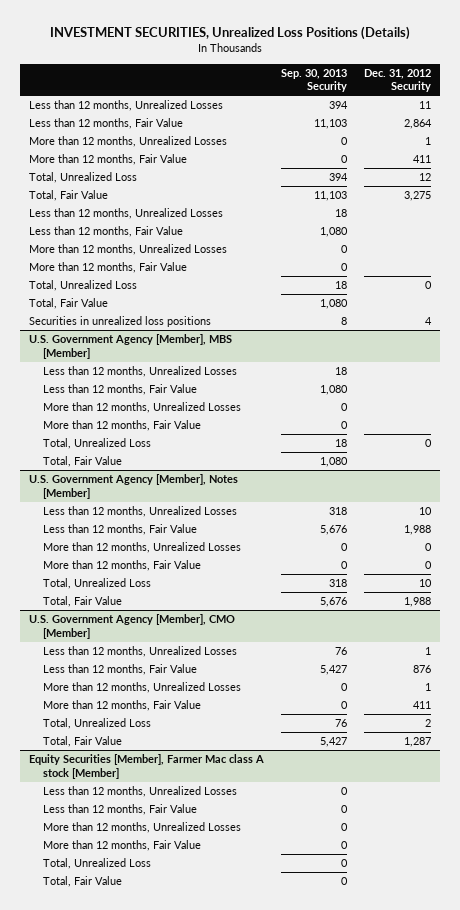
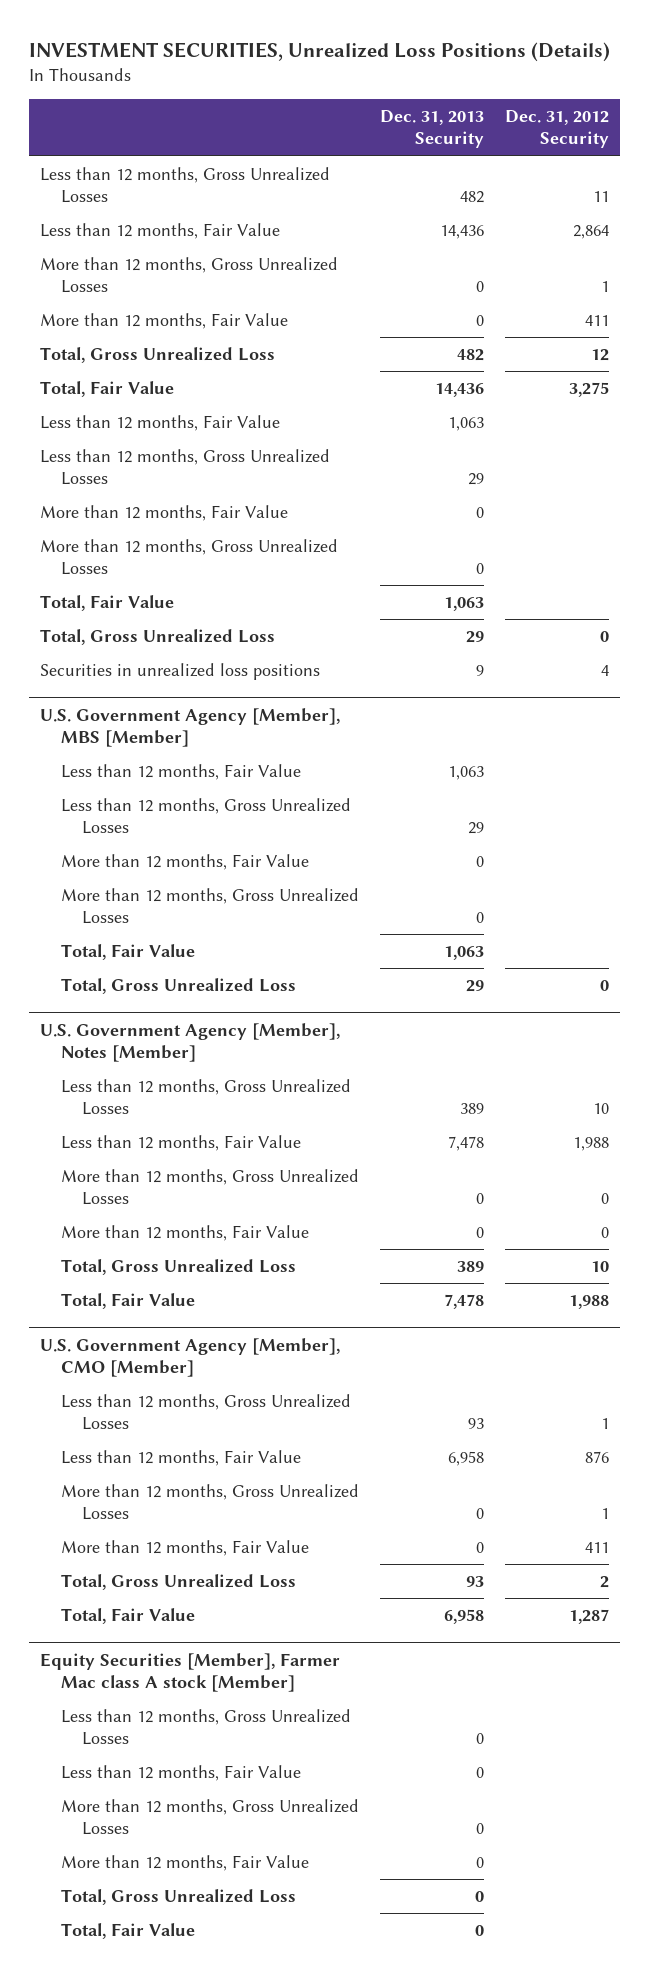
- | Sep. 30, 2013 Security | Dec. 31, 2012 Security
+ | Dec. 31, 2013 Security | Dec. 31, 2012 Security
- Less than 12 months, Unrealized Losses | 394 | 11
+ Less than 12 months, Gross Unrealized Losses | 482 | 11
- More than 12 months, Unrealized Losses | 0 | 1
+ More than 12 months, Gross Unrealized Losses | 0 | 1
- Total, Unrealized Loss | 394 | 12
+ Total, Gross Unrealized Loss | 482 | 12
- Less than 12 months, Unrealized Losses | 18 |
- More than 12 months, Unrealized Losses | 0 |
+ Less than 12 months, Gross Unrealized Losses | 29 |
- Total, Unrealized Loss | 18 | 0
+ More than 12 months, Gross Unrealized Losses | 0 |
+ Total, Gross Unrealized Loss | 29 | 0
@ U.S. Government Agency [Member], MBS [Member]
- Less than 12 months, Unrealized Losses | 18 |
- More than 12 months, Unrealized Losses | 0 |
+ Less than 12 months, Gross Unrealized Losses | 29 |
- Total, Unrealized Loss | 18 | 0
+ More than 12 months, Gross Unrealized Losses | 0 |
+ Total, Gross Unrealized Loss | 29 | 0
@ U.S. Government Agency [Member], Notes [Member]
- Less than 12 months, Unrealized Losses | 318 | 10
+ Less than 12 months, Gross Unrealized Losses | 389 | 10
- More than 12 months, Unrealized Losses | 0 | 0
+ More than 12 months, Gross Unrealized Losses | 0 | 0
- Total, Unrealized Loss | 318 | 10
+ Total, Gross Unrealized Loss | 389 | 10
@ U.S. Government Agency [Member], CMO [Member]
- Less than 12 months, Unrealized Losses | 76 | 1
+ Less than 12 months, Gross Unrealized Losses | 93 | 1
- More than 12 months, Unrealized Losses | 0 | 1
+ More than 12 months, Gross Unrealized Losses | 0 | 1
- Total, Unrealized Loss | 76 | 2
+ Total, Gross Unrealized Loss | 93 | 2
@ Equity Securities [Member], Farmer Mac class A stock [Member]
- Less than 12 months, Unrealized Losses | 0 |
+ Less than 12 months, Gross Unrealized Losses | 0 |
- More than 12 months, Unrealized Losses | 0 |
+ More than 12 months, Gross Unrealized Losses | 0 |
- Total, Unrealized Loss | 0 |
+ Total, Gross Unrealized Loss | 0 |

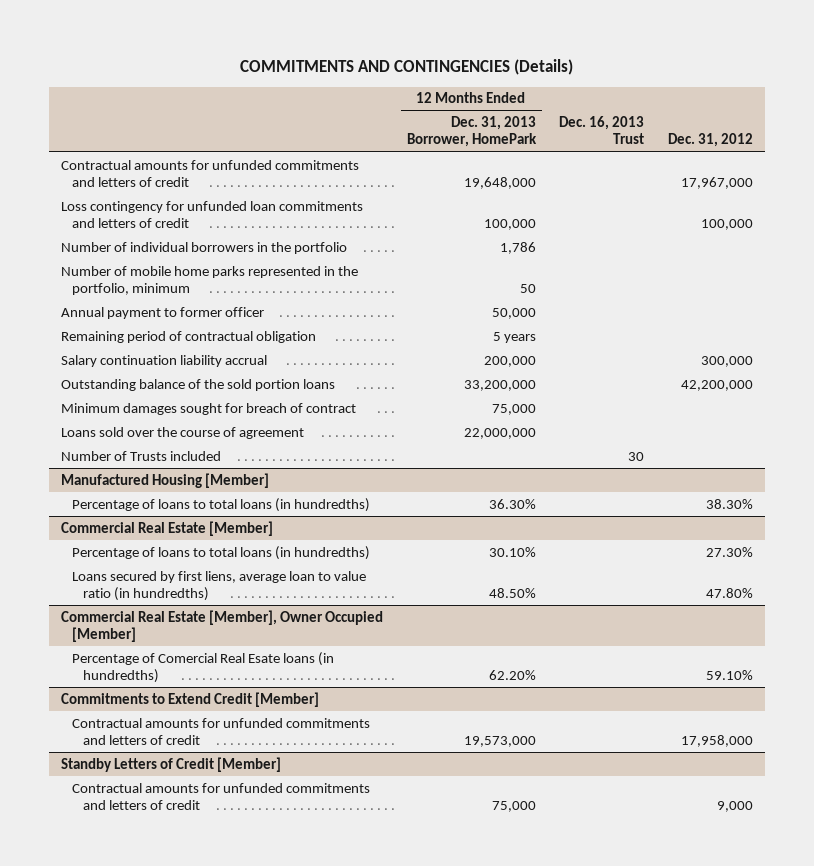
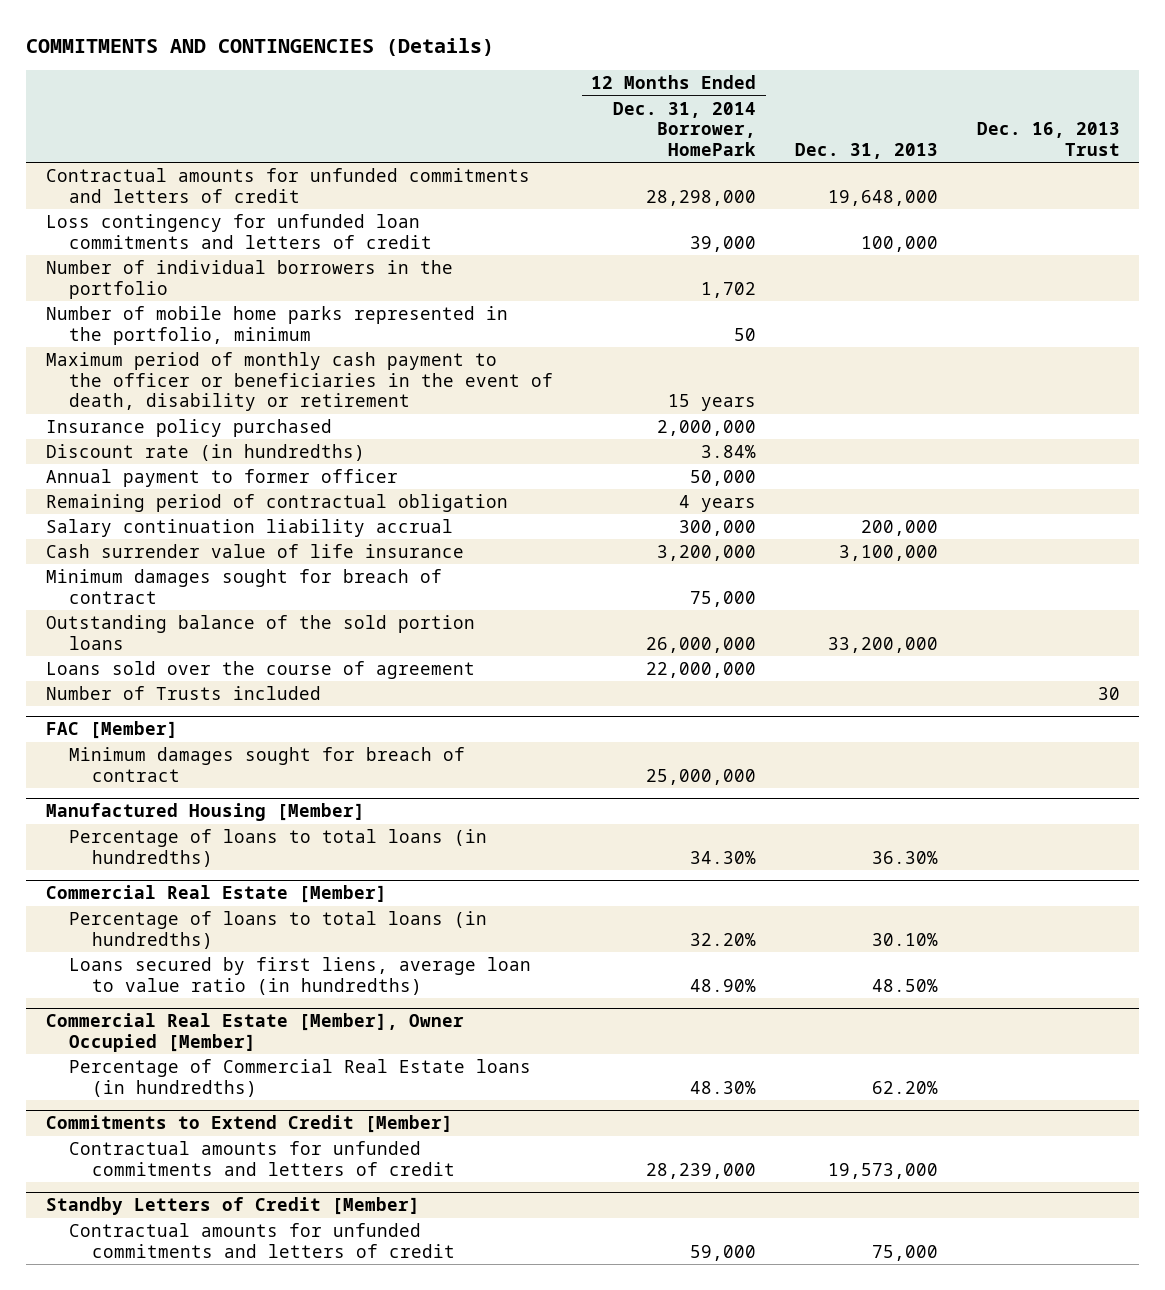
- | 12 Months Ended Dec. 31, 2013 Borrower, HomePark | Dec. 16, 2013 Trust | Dec. 31, 2012
+ | 12 Months Ended Dec. 31, 2014 Borrower, HomePark | Dec. 31, 2013 | Dec. 16, 2013 Trust
+ Maximum period of monthly cash payment to the officer or beneficiaries in the event of death, disability or retirement | 15 years | |
+ Insurance policy purchased | 2,000,000 | |
+ Discount rate (in hundredths) | 3.84% | |
+ Cash surrender value of life insurance | 3,200,000 | 3,100,000 |
moved down: Outstanding balance of the sold portion loans | 26,000,000 | 33,200,000 |
+ FAC [Member]
+ Minimum damages sought for breach of contract | 25,000,000 | |
@ Commercial Real Estate [Member], Owner Occupied [Member]
- Percentage of Comercial Real Esate loans (in hundredths) | 62.20% | | 59.10%
+ Percentage of Commercial Real Estate loans (in hundredths) | 48.30% | 62.20% |

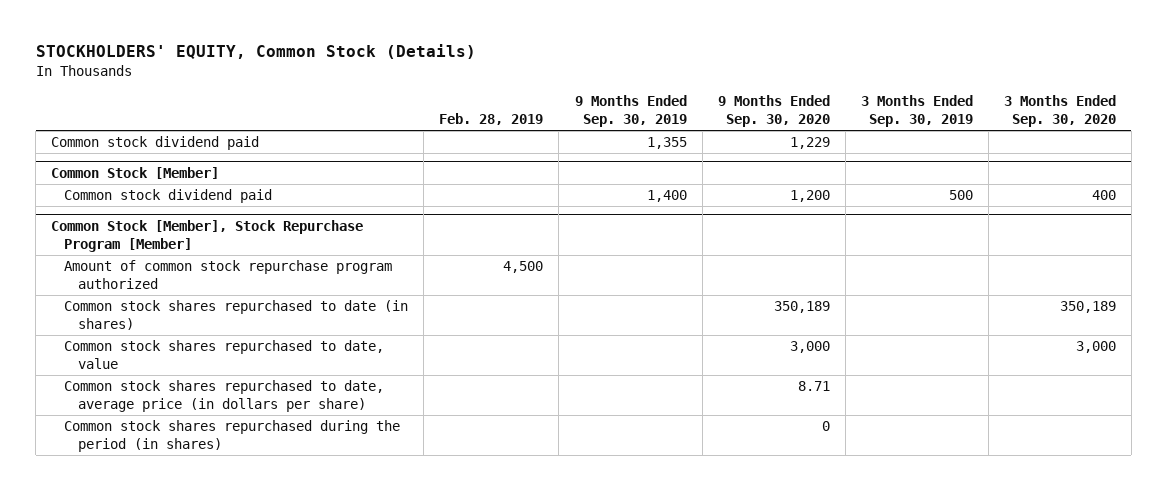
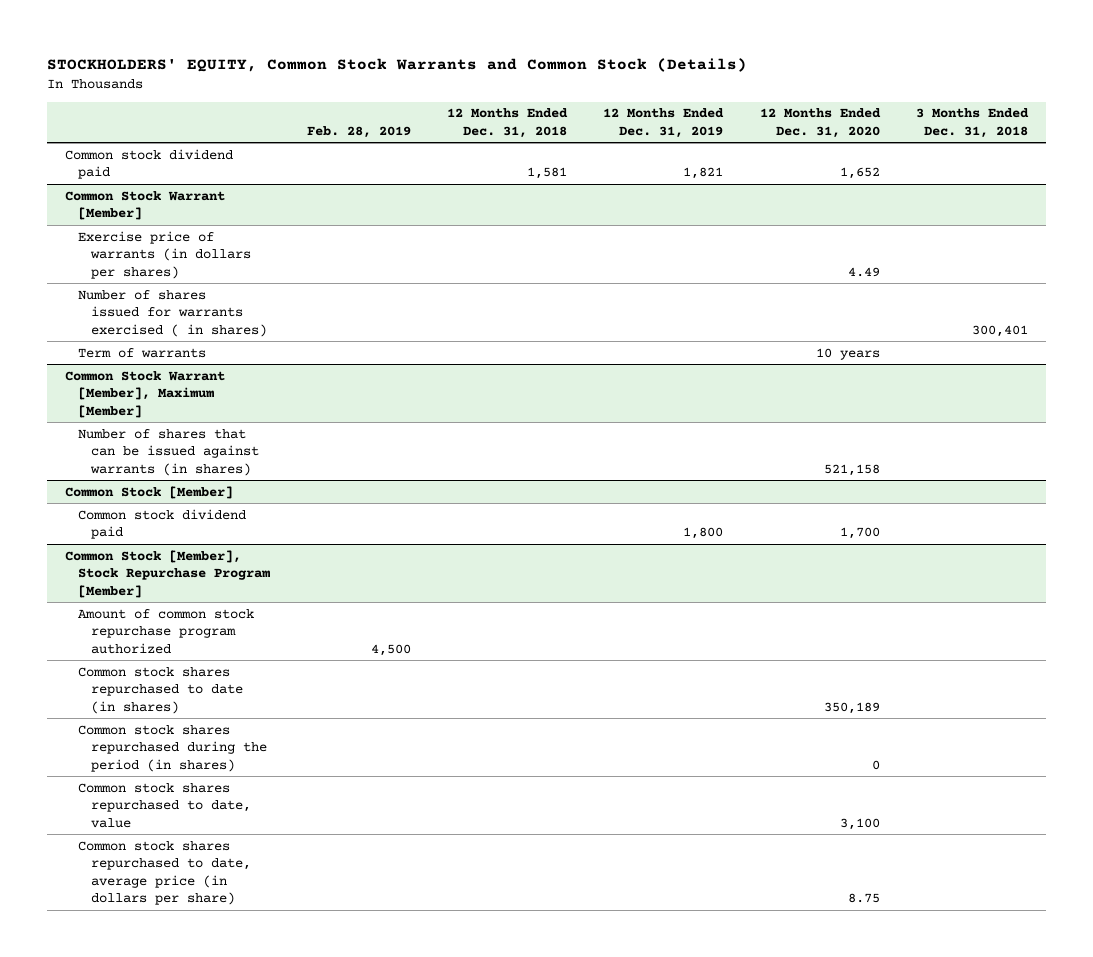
- STOCKHOLDERS' EQUITY, Common Stock (Details)
+ STOCKHOLDERS' EQUITY, Common Stock Warrants and Common Stock (Details)
- | Feb. 28, 2019 | 9 Months Ended Sep. 30, 2019 | 9 Months Ended Sep. 30, 2020 | 3 Months Ended Sep. 30, 2019 | 3 Months Ended Sep. 30, 2020
+ | Feb. 28, 2019 | 12 Months Ended Dec. 31, 2018 | 12 Months Ended Dec. 31, 2019 | 12 Months Ended Dec. 31, 2020 | 3 Months Ended Dec. 31, 2018
+ Common Stock Warrant [Member]
+ Exercise price of warrants (in dollars per shares) | | | | 4.49 |
+ Number of shares issued for warrants exercised ( in shares) | | | | | 300,401
+ Term of warrants | | | | 10 years |
+ Common Stock Warrant [Member], Maximum [Member]
+ Number of shares that can be issued against warrants (in shares) | | | | 521,158 |
@ Common Stock [Member], Stock Repurchase Program [Member]
moved up: Common stock shares repurchased during the period (in shares) | | | | 0 |

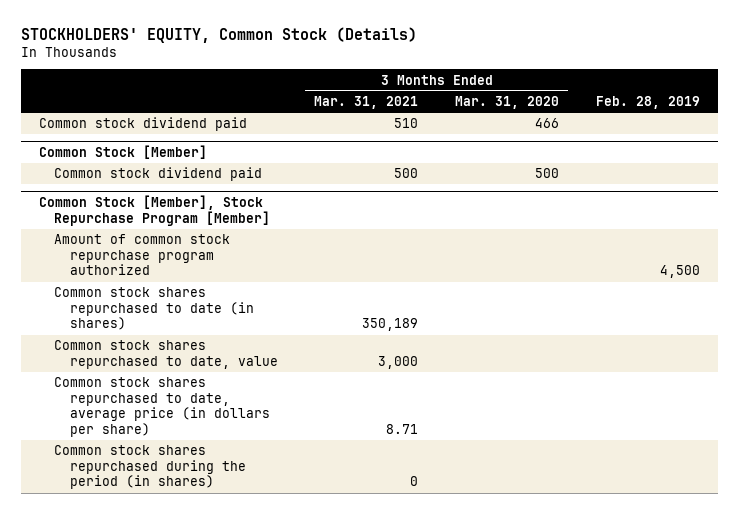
- STOCKHOLDERS' EQUITY, Common Stock Warrants and Common Stock (Details)
+ STOCKHOLDERS' EQUITY, Common Stock (Details)
- | Feb. 28, 2019 | 12 Months Ended Dec. 31, 2018 | 12 Months Ended Dec. 31, 2019 | 12 Months Ended Dec. 31, 2020 | 3 Months Ended Dec. 31, 2018
+ | 3 Months Ended Mar. 31, 2021 | 3 Months Ended Mar. 31, 2020 | Feb. 28, 2019
- Common Stock Warrant [Member]
- Exercise price of warrants (in dollars per shares) | | | | 4.49 |
- Number of shares issued for warrants exercised ( in shares) | | | | | 300,401
- Term of warrants | | | | 10 years |
- Common Stock Warrant [Member], Maximum [Member]
- Number of shares that can be issued against warrants (in shares) | | | | 521,158 |
@ Common Stock [Member], Stock Repurchase Program [Member]
moved down: Common stock shares repurchased during the period (in shares) | 0 | |

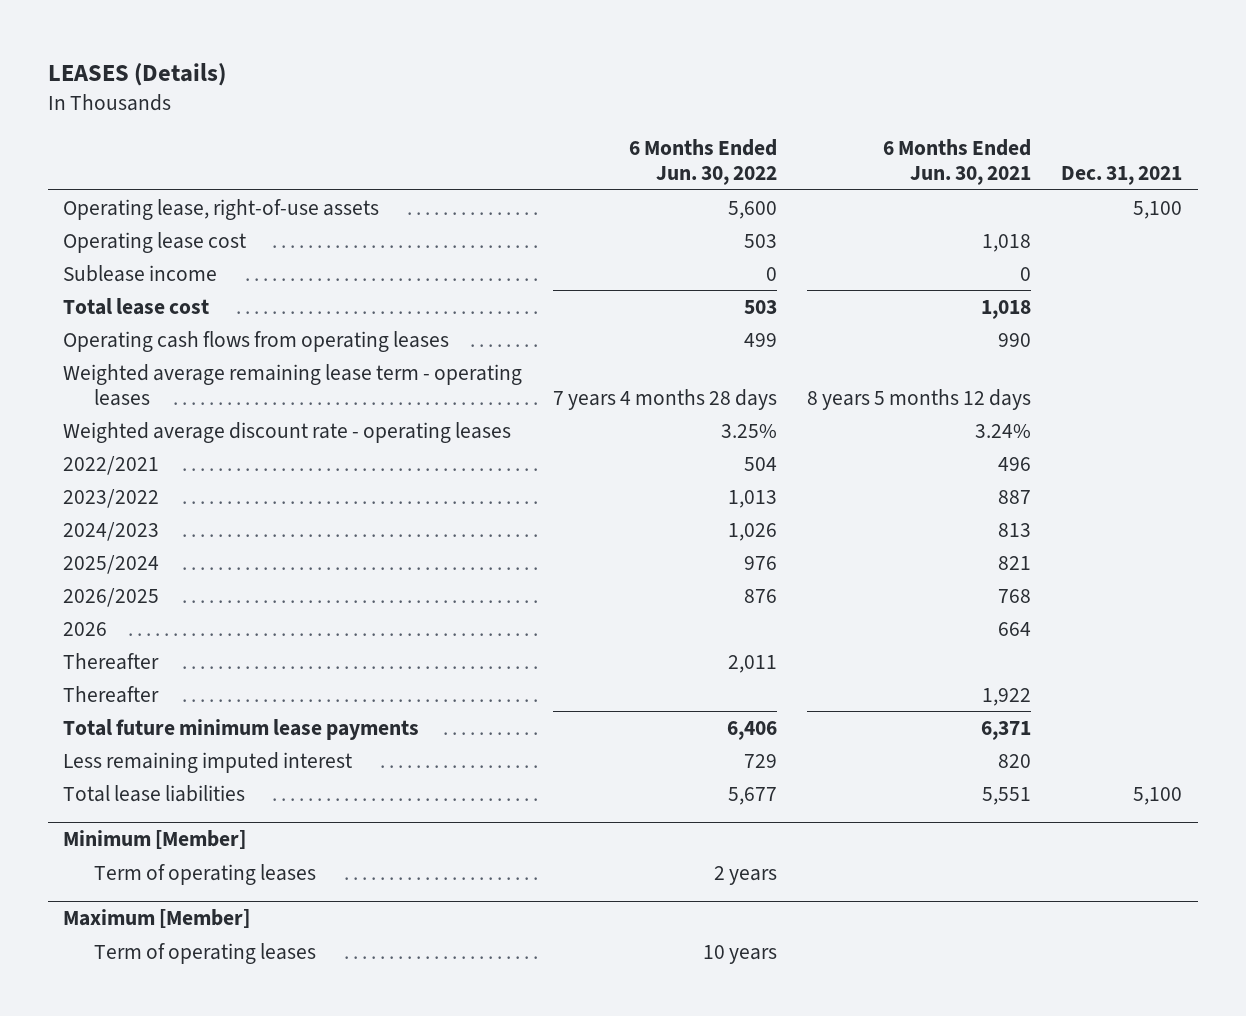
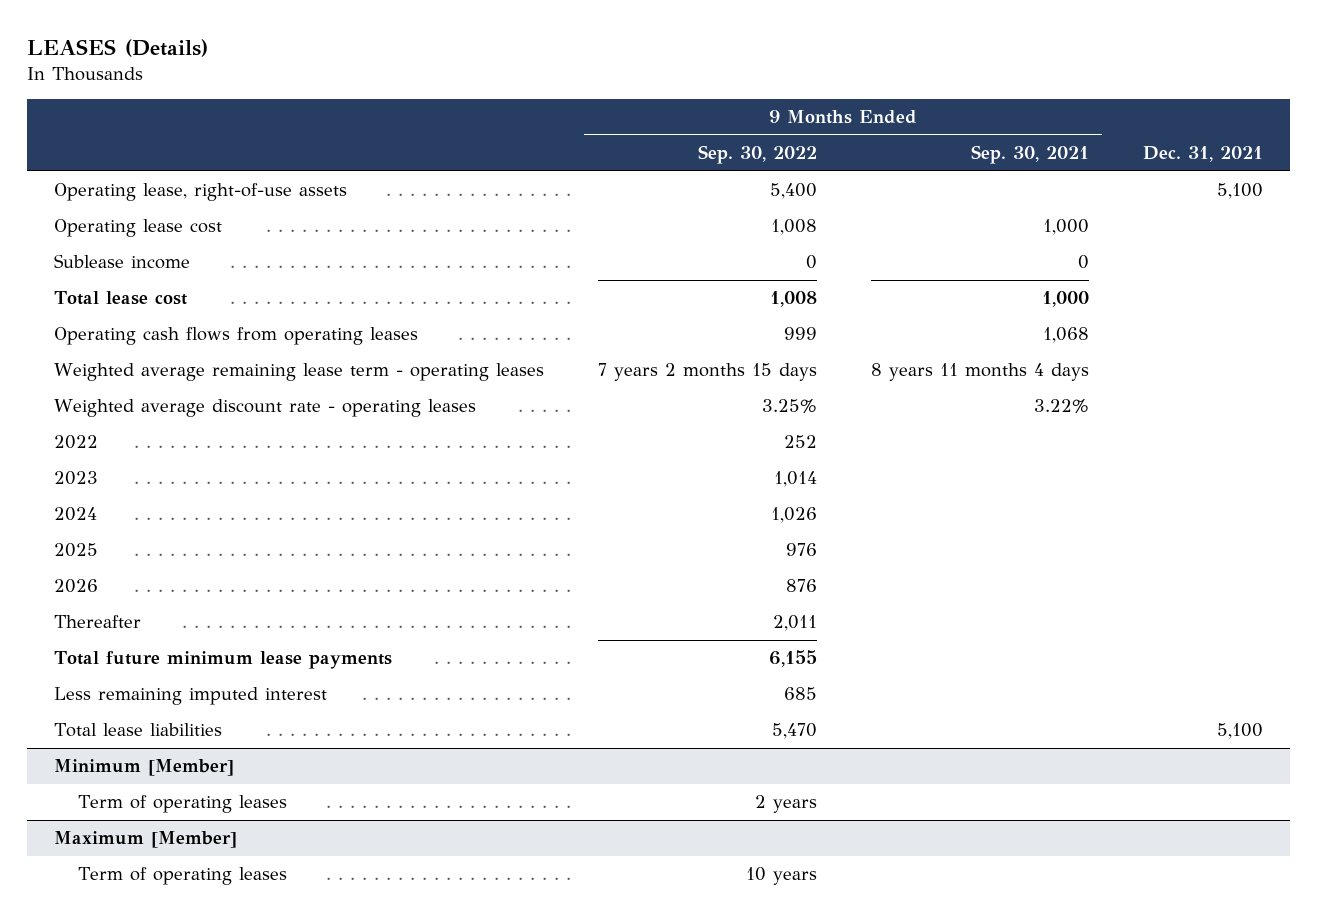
- | 6 Months Ended Jun. 30, 2022 | 6 Months Ended Jun. 30, 2021 | Dec. 31, 2021
+ | 9 Months Ended Sep. 30, 2022 | 9 Months Ended Sep. 30, 2021 | Dec. 31, 2021
- 2022/2021 | 504 | 496 |
- 2023/2022 | 1,013 | 887 |
- 2024/2023 | 1,026 | 813 |
- 2025/2024 | 976 | 821 |
- 2026/2025 | 876 | 768 |
+ 2022 | 252 | |
+ 2023 | 1,014 | |
+ 2024 | 1,026 | |
+ 2025 | 976 | |
- Thereafter | | 1,922 |

